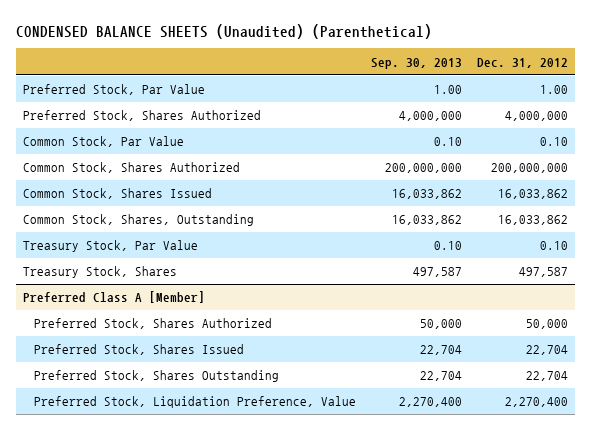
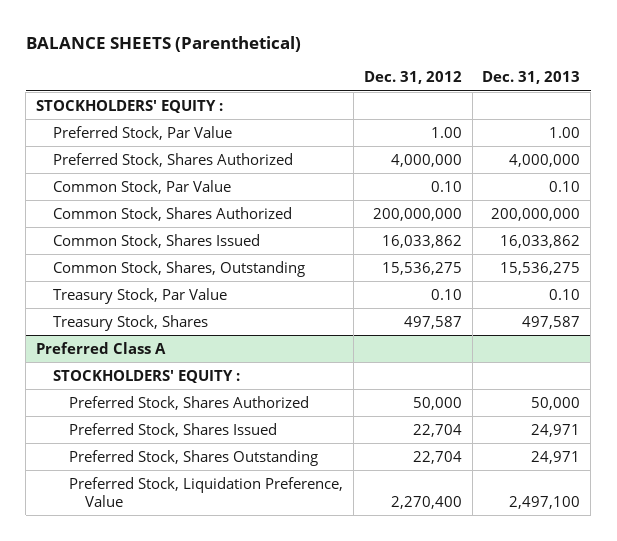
- CONDENSED BALANCE SHEETS (Unaudited) (Parenthetical)
+ BALANCE SHEETS (Parenthetical)
- | Sep. 30, 2013 | Dec. 31, 2012
+ | Dec. 31, 2012 | Dec. 31, 2013
+ STOCKHOLDERS' EQUITY :
- Common Stock, Shares, Outstanding | 16,033,862 | 16,033,862
+ Common Stock, Shares, Outstanding | 15,536,275 | 15,536,275
- Preferred Class A [Member]
+ Preferred Class A
+ STOCKHOLDERS' EQUITY :

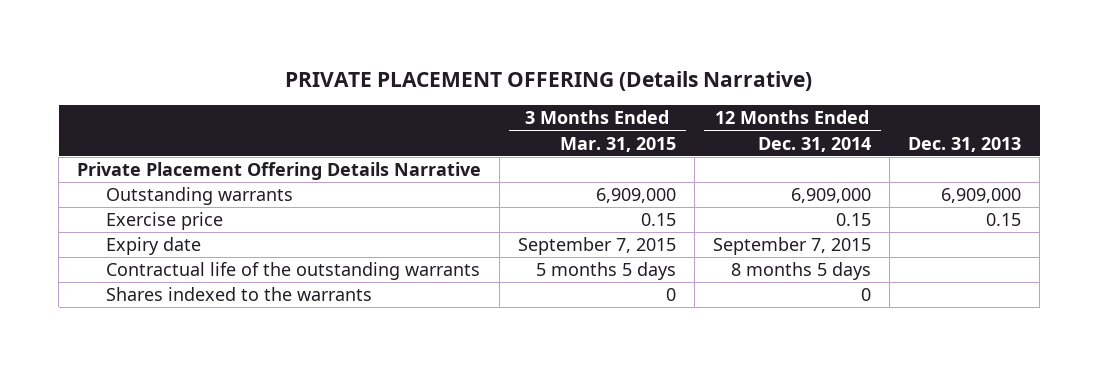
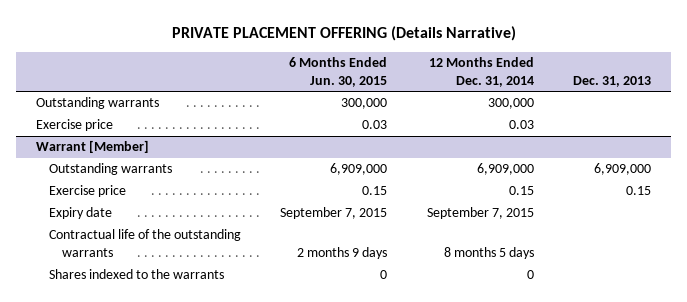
- | 3 Months Ended Mar. 31, 2015 | 12 Months Ended Dec. 31, 2014 | Dec. 31, 2013
+ | 6 Months Ended Jun. 30, 2015 | 12 Months Ended Dec. 31, 2014 | Dec. 31, 2013
- Private Placement Offering Details Narrative
+ Outstanding warrants | 300,000 | 300,000 |
+ Exercise price | 0.03 | 0.03 |
+ Warrant [Member]

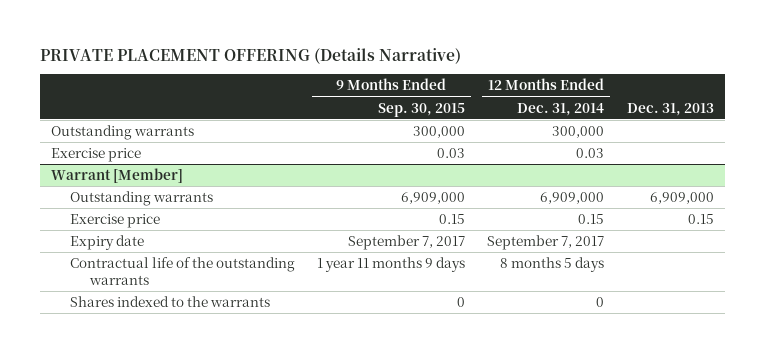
- | 6 Months Ended Jun. 30, 2015 | 12 Months Ended Dec. 31, 2014 | Dec. 31, 2013
+ | 9 Months Ended Sep. 30, 2015 | 12 Months Ended Dec. 31, 2014 | Dec. 31, 2013
@ Warrant [Member]
- Expiry date | September 7, 2015 | September 7, 2015 |
+ Expiry date | September 7, 2017 | September 7, 2017 |

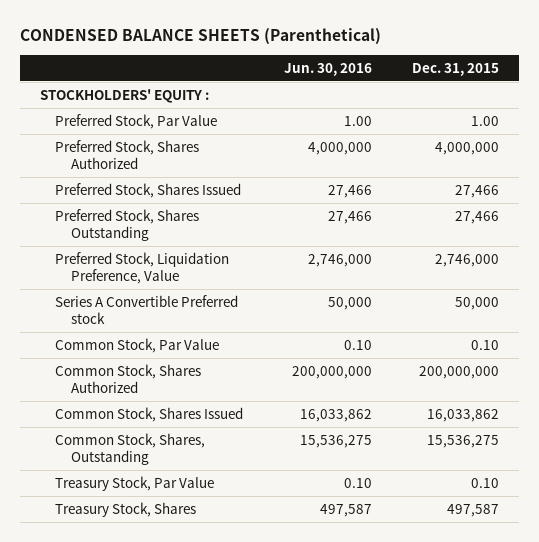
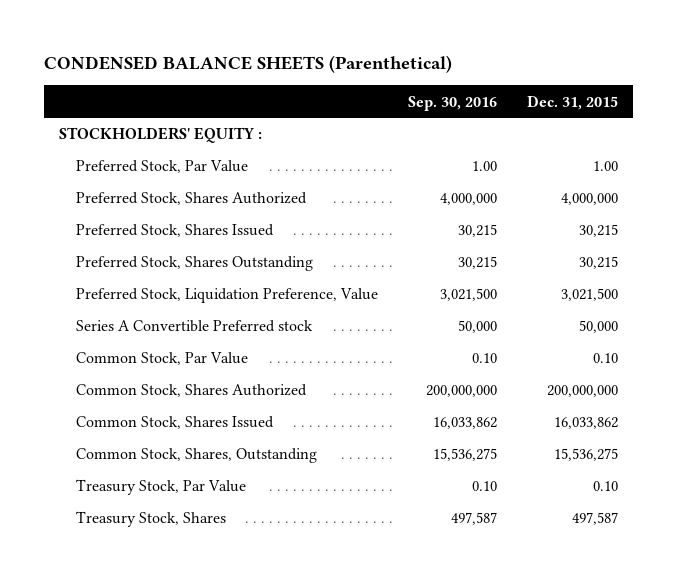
- | Jun. 30, 2016 | Dec. 31, 2015
+ | Sep. 30, 2016 | Dec. 31, 2015
- Preferred Stock, Shares Issued | 27,466 | 27,466
- Preferred Stock, Shares Outstanding | 27,466 | 27,466
- Preferred Stock, Liquidation Preference, Value | 2,746,000 | 2,746,000
+ Preferred Stock, Shares Issued | 30,215 | 30,215
+ Preferred Stock, Shares Outstanding | 30,215 | 30,215
+ Preferred Stock, Liquidation Preference, Value | 3,021,500 | 3,021,500

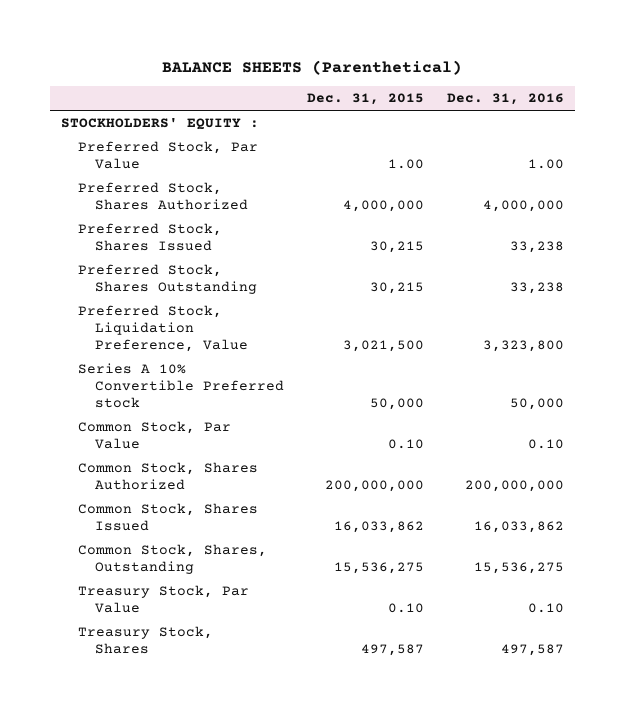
- CONDENSED BALANCE SHEETS (Parenthetical)
+ BALANCE SHEETS (Parenthetical)
- | Sep. 30, 2016 | Dec. 31, 2015
+ | Dec. 31, 2015 | Dec. 31, 2016
- Series A Convertible Preferred stock | 50,000 | 50,000
+ Series A 10% Convertible Preferred stock | 50,000 | 50,000

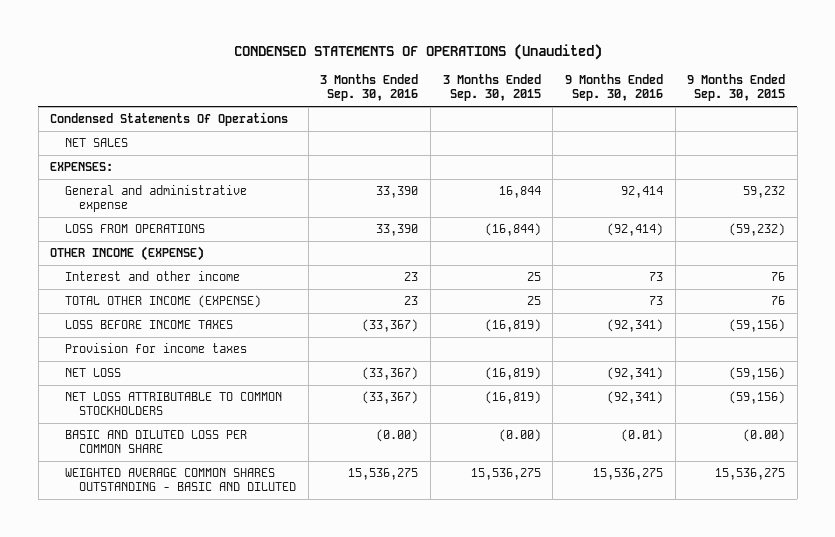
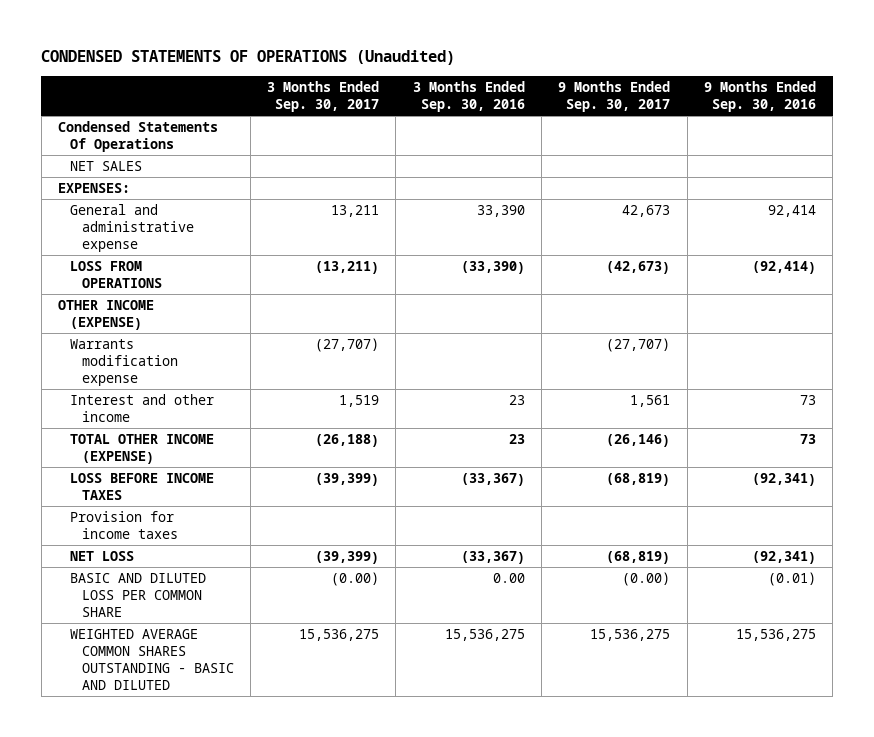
- | 3 Months Ended Sep. 30, 2016 | 3 Months Ended Sep. 30, 2015 | 9 Months Ended Sep. 30, 2016 | 9 Months Ended Sep. 30, 2015
+ | 3 Months Ended Sep. 30, 2017 | 3 Months Ended Sep. 30, 2016 | 9 Months Ended Sep. 30, 2017 | 9 Months Ended Sep. 30, 2016
- LOSS FROM OPERATIONS | 33,390 | (16,844) | (92,414) | (59,232)
+ LOSS FROM OPERATIONS | (13,211) | (33,390) | (42,673) | (92,414)
+ Warrants modification expense | (27,707) | | (27,707) |
- NET LOSS ATTRIBUTABLE TO COMMON STOCKHOLDERS | (33,367) | (16,819) | (92,341) | (59,156)
- BASIC AND DILUTED LOSS PER COMMON SHARE | (0.00) | (0.00) | (0.01) | (0.00)
+ BASIC AND DILUTED LOSS PER COMMON SHARE | (0.00) | 0.00 | (0.00) | (0.01)

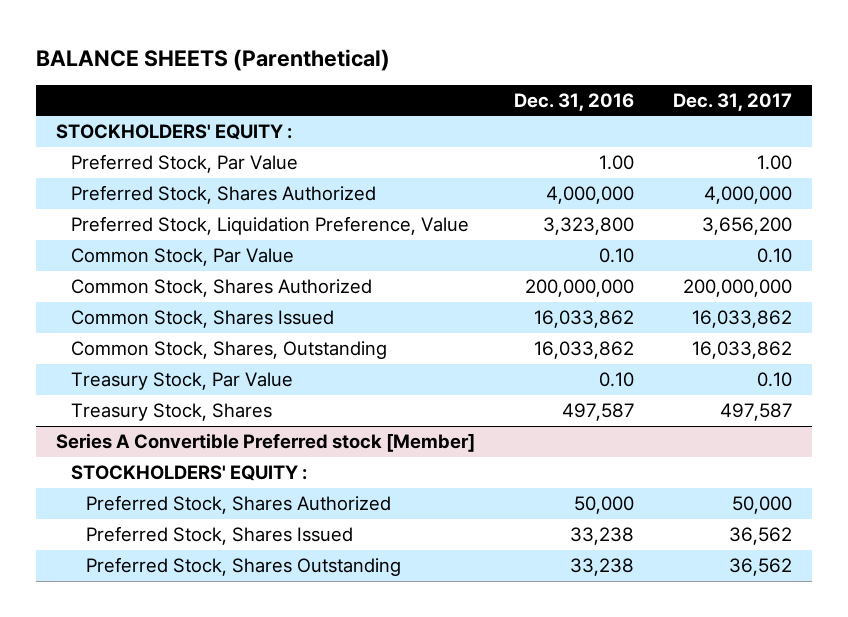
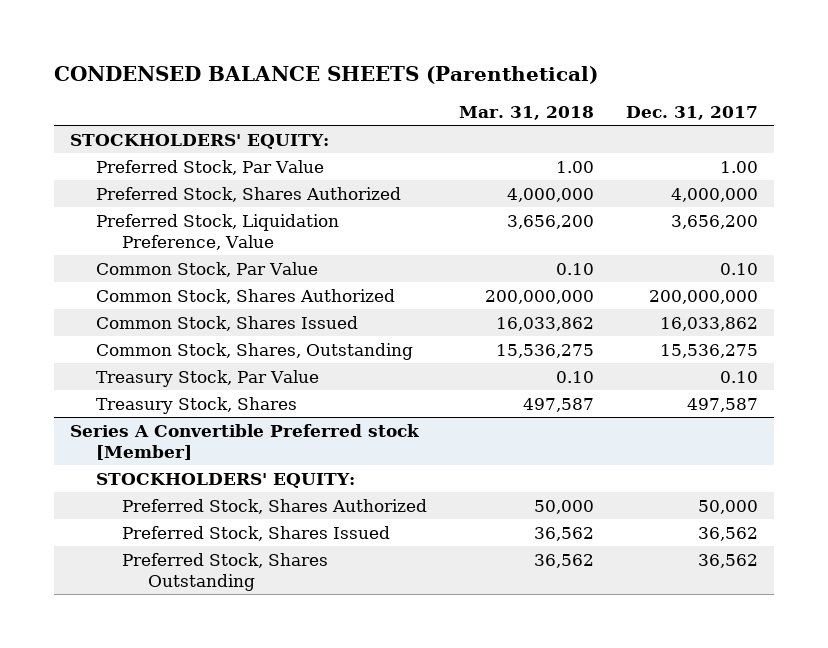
- BALANCE SHEETS (Parenthetical)
+ CONDENSED BALANCE SHEETS (Parenthetical)
- | Dec. 31, 2016 | Dec. 31, 2017
+ | Mar. 31, 2018 | Dec. 31, 2017
- STOCKHOLDERS' EQUITY :
+ STOCKHOLDERS' EQUITY:
- Common Stock, Shares, Outstanding | 16,033,862 | 16,033,862
+ Common Stock, Shares, Outstanding | 15,536,275 | 15,536,275
@ Series A Convertible Preferred stock [Member]
- STOCKHOLDERS' EQUITY :
+ STOCKHOLDERS' EQUITY:

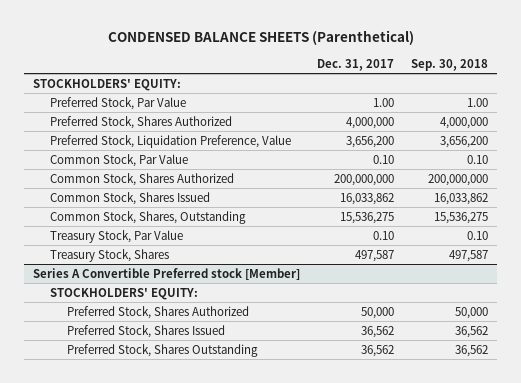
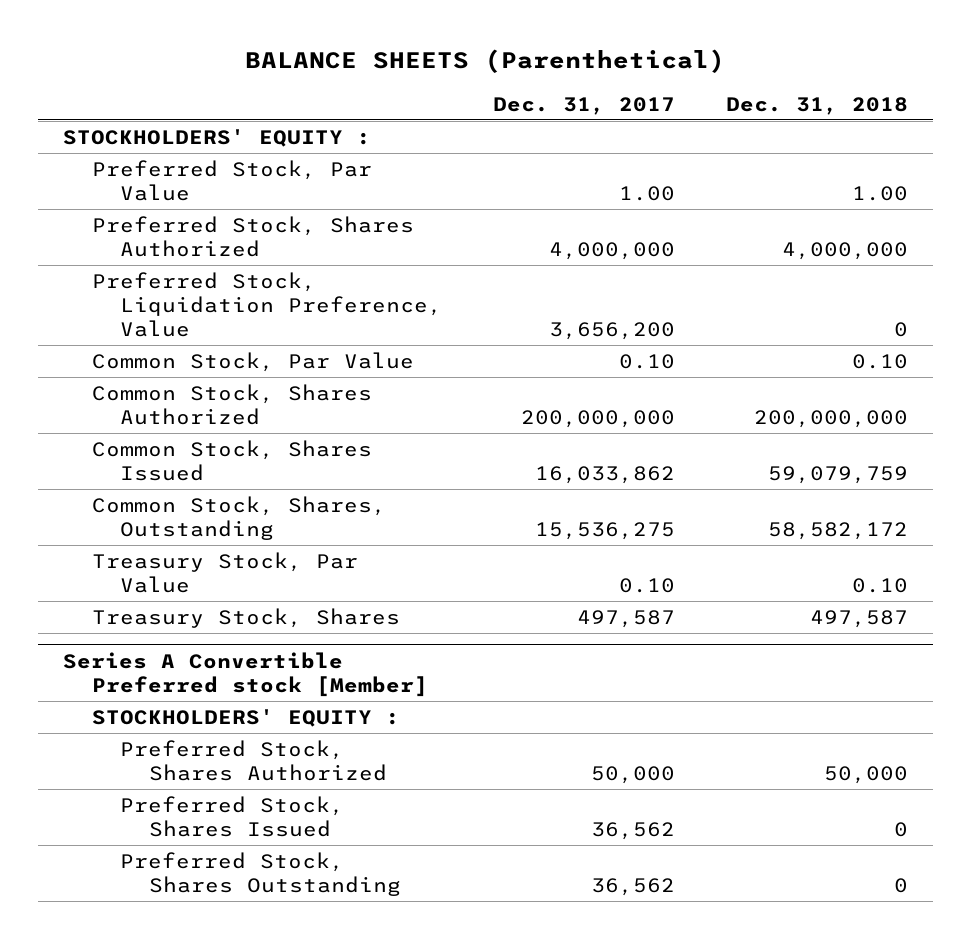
- CONDENSED BALANCE SHEETS (Parenthetical)
+ BALANCE SHEETS (Parenthetical)
- | Dec. 31, 2017 | Sep. 30, 2018
+ | Dec. 31, 2017 | Dec. 31, 2018
- STOCKHOLDERS' EQUITY:
+ STOCKHOLDERS' EQUITY :
@ Series A Convertible Preferred stock [Member]
- STOCKHOLDERS' EQUITY:
+ STOCKHOLDERS' EQUITY :

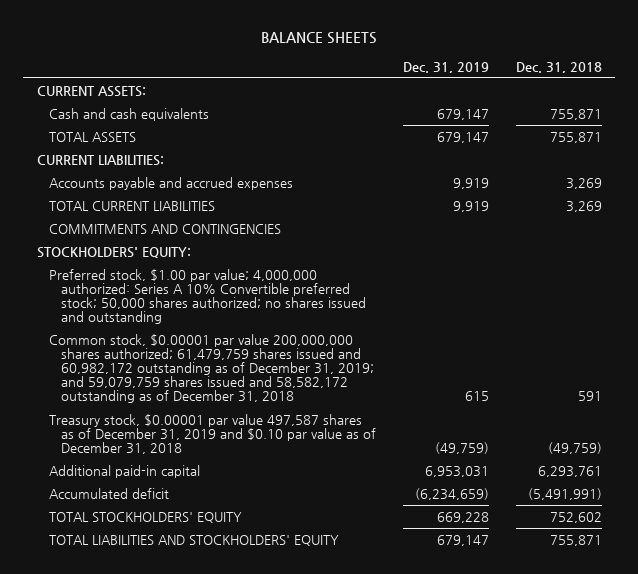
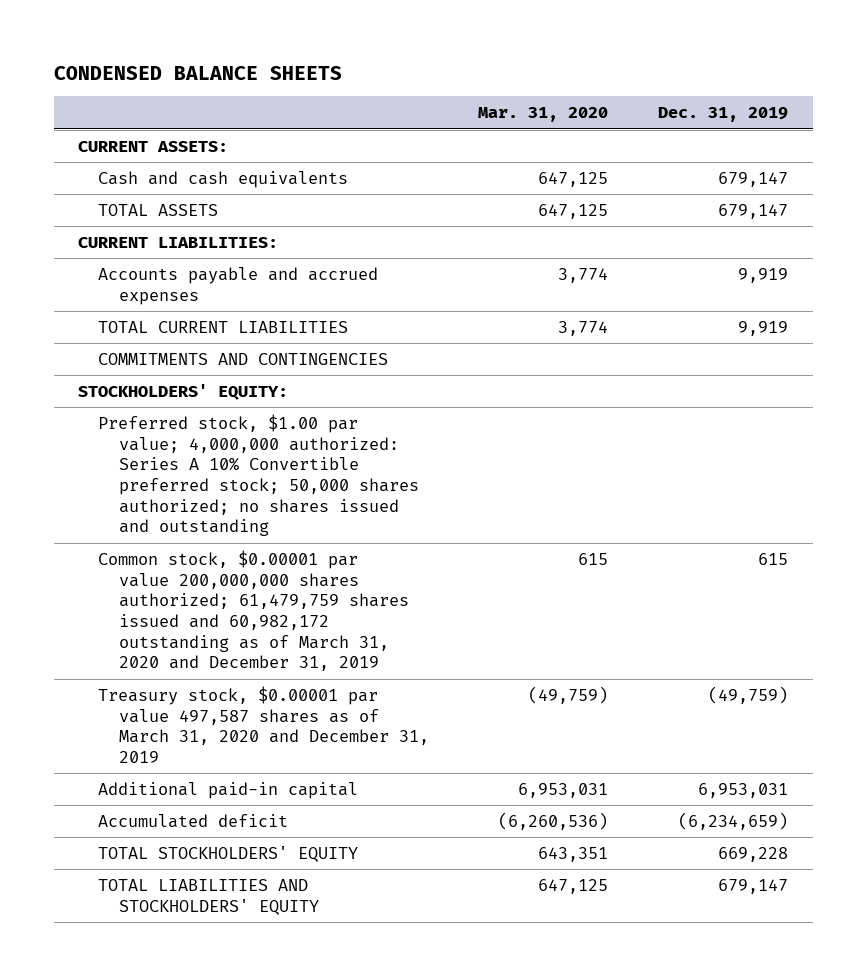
- BALANCE SHEETS
+ CONDENSED BALANCE SHEETS
- | Dec. 31, 2019 | Dec. 31, 2018
+ | Mar. 31, 2020 | Dec. 31, 2019
- Common stock, $0.00001 par value 200,000,000 shares authorized; 61,479,759 shares issued and 60,982,172 outstanding as of December 31, 2019; and 59,079,759 shares issued and 58,582,172 outstanding as of December 31, 2018 | 615 | 591
- Treasury stock, $0.00001 par value 497,587 shares as of December 31, 2019 and $0.10 par value as of December 31, 2018 | (49,759) | (49,759)
+ Common stock, $0.00001 par value 200,000,000 shares authorized; 61,479,759 shares issued and 60,982,172 outstanding as of March 31, 2020 and December 31, 2019 | 615 | 615
+ Treasury stock, $0.00001 par value 497,587 shares as of March 31, 2020 and December 31, 2019 | (49,759) | (49,759)

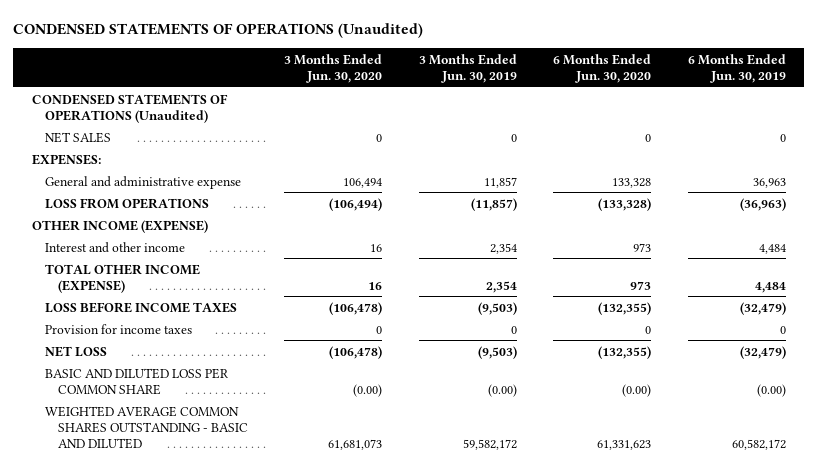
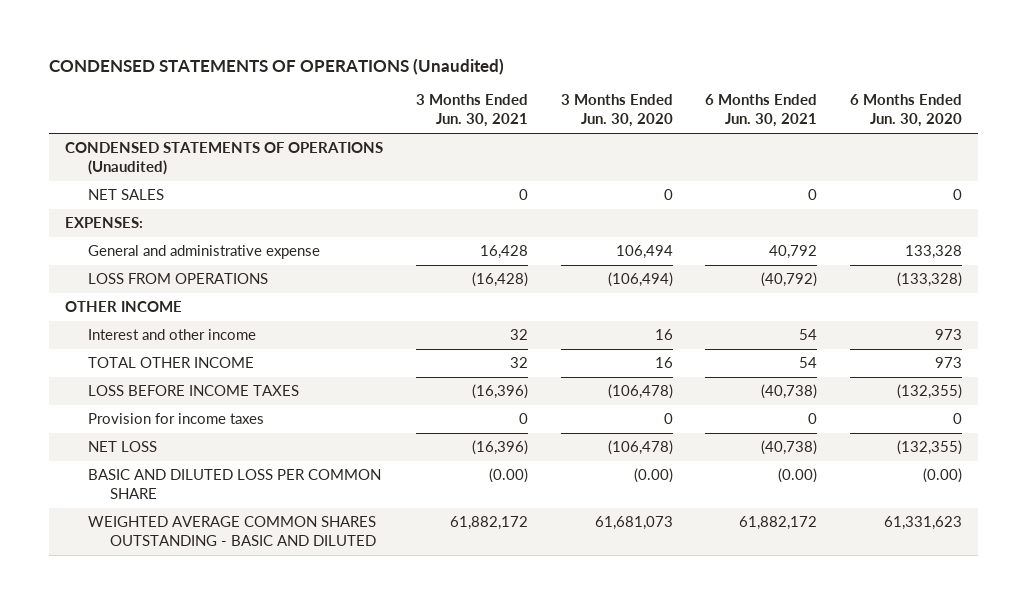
- | 3 Months Ended Jun. 30, 2020 | 3 Months Ended Jun. 30, 2019 | 6 Months Ended Jun. 30, 2020 | 6 Months Ended Jun. 30, 2019
+ | 3 Months Ended Jun. 30, 2021 | 3 Months Ended Jun. 30, 2020 | 6 Months Ended Jun. 30, 2021 | 6 Months Ended Jun. 30, 2020
- OTHER INCOME (EXPENSE)
+ OTHER INCOME
- TOTAL OTHER INCOME (EXPENSE) | 16 | 2,354 | 973 | 4,484
+ TOTAL OTHER INCOME | 32 | 16 | 54 | 973

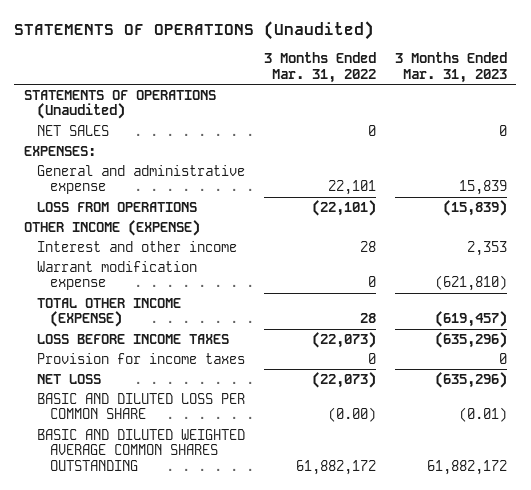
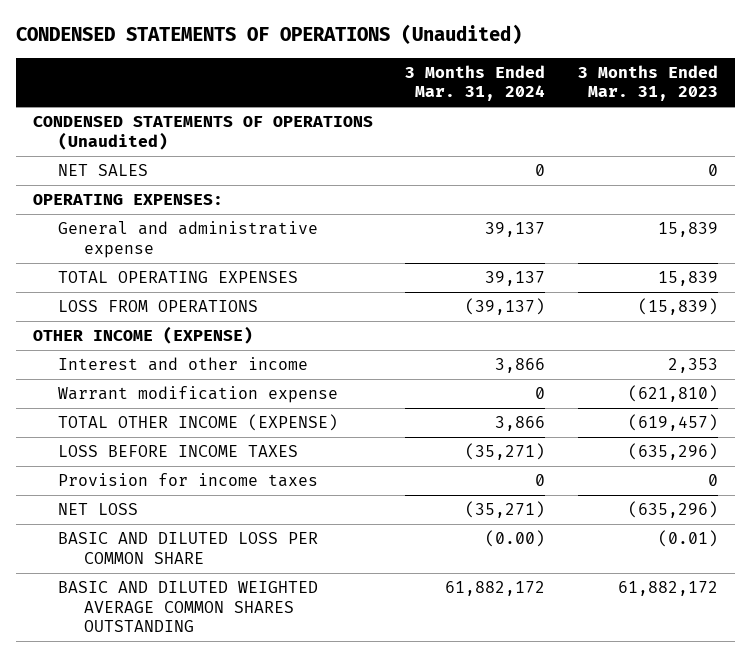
- STATEMENTS OF OPERATIONS (Unaudited)
+ CONDENSED STATEMENTS OF OPERATIONS (Unaudited)
- | 3 Months Ended Mar. 31, 2022 | 3 Months Ended Mar. 31, 2023
+ | 3 Months Ended Mar. 31, 2024 | 3 Months Ended Mar. 31, 2023
- STATEMENTS OF OPERATIONS (Unaudited)
+ CONDENSED STATEMENTS OF OPERATIONS (Unaudited)
- EXPENSES:
+ OPERATING EXPENSES:
+ TOTAL OPERATING EXPENSES | 39,137 | 15,839

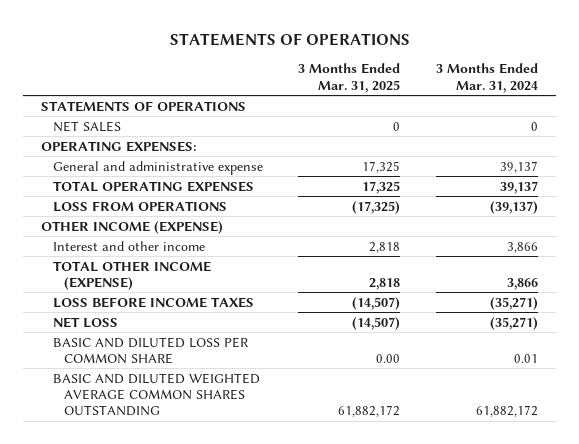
- CONDENSED STATEMENTS OF OPERATIONS (Unaudited)
+ STATEMENTS OF OPERATIONS
- | 3 Months Ended Mar. 31, 2024 | 3 Months Ended Mar. 31, 2023
+ | 3 Months Ended Mar. 31, 2025 | 3 Months Ended Mar. 31, 2024
- CONDENSED STATEMENTS OF OPERATIONS (Unaudited)
+ STATEMENTS OF OPERATIONS
- Warrant modification expense | 0 | (621,810)
- Provision for income taxes | 0 | 0
- BASIC AND DILUTED LOSS PER COMMON SHARE | (0.00) | (0.01)
+ BASIC AND DILUTED LOSS PER COMMON SHARE | 0.00 | 0.01

